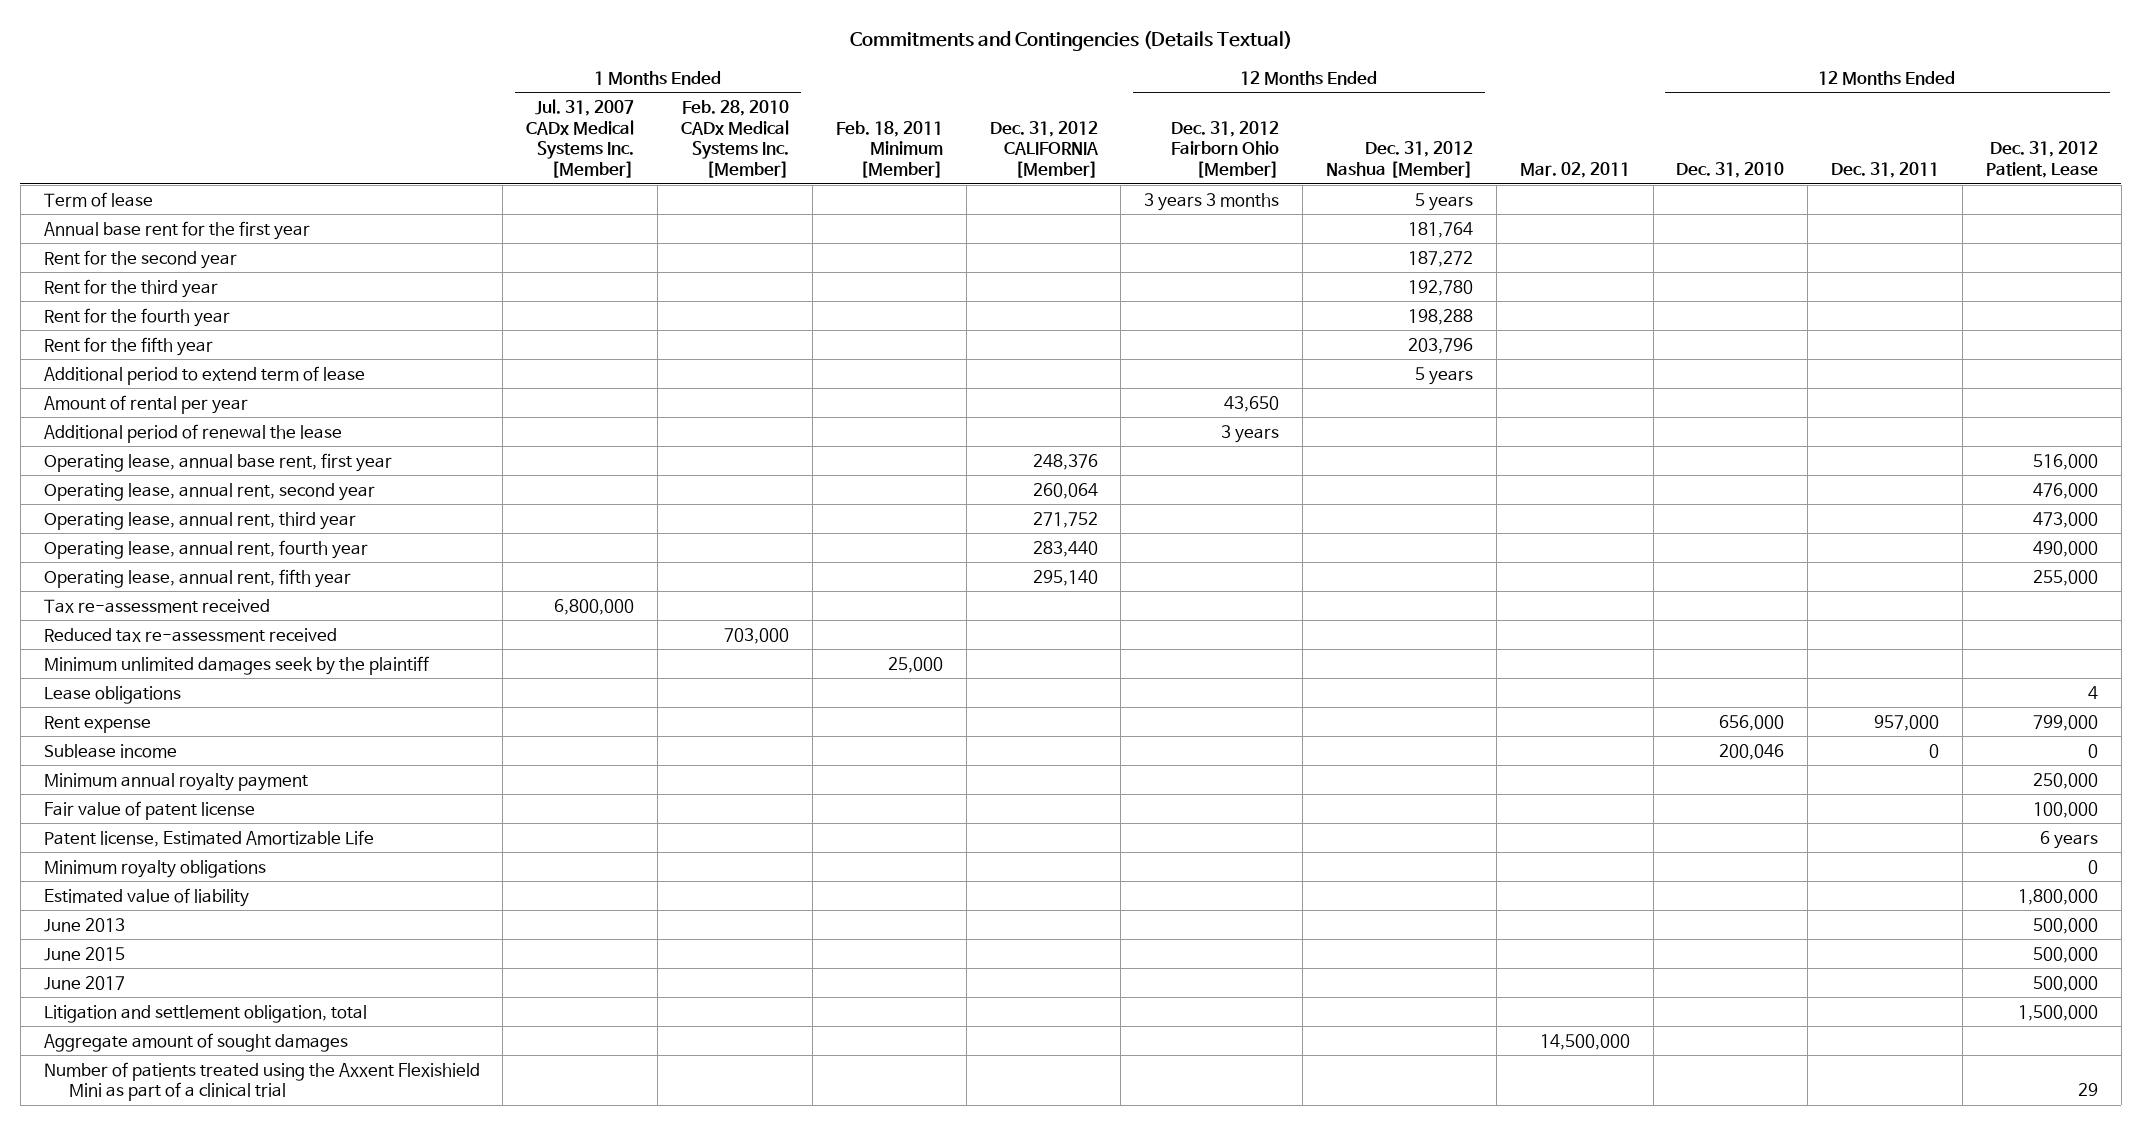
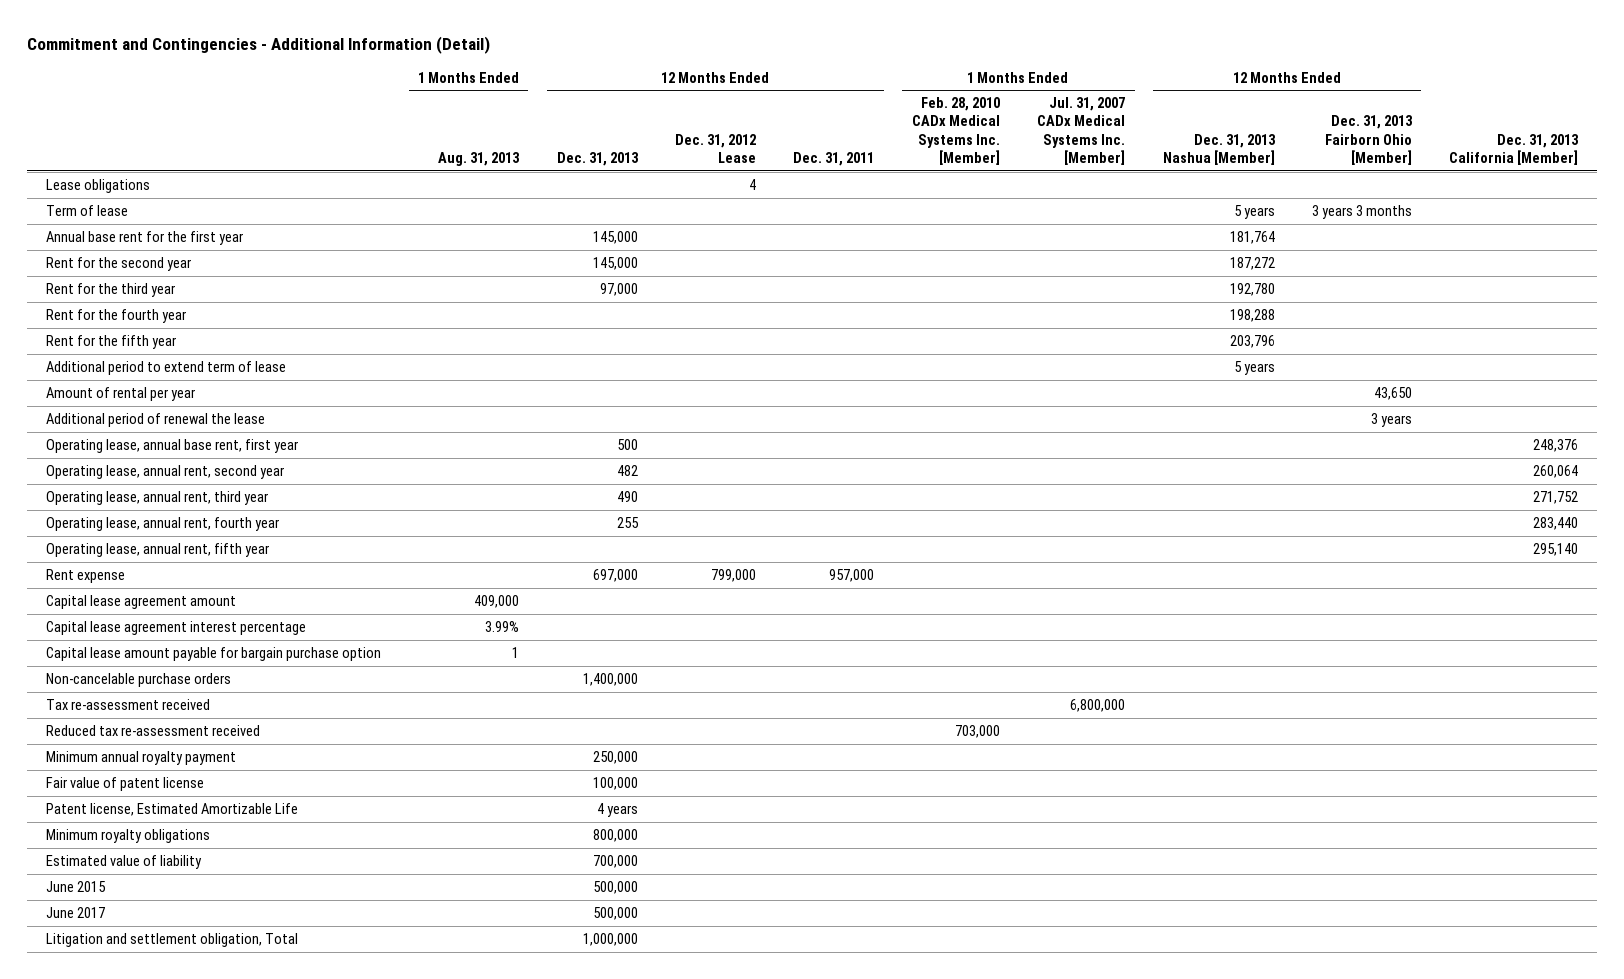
- Commitments and Contingencies (Details Textual)
+ Commitment and Contingencies - Additional Information (Detail)
- | 1 Months Ended Jul. 31, 2007 CADx Medical Systems Inc. [Member] | 1 Months Ended Feb. 28, 2010 CADx Medical Systems Inc. [Member] | Feb. 18, 2011 Minimum [Member] | Dec. 31, 2012 CALIFORNIA [Member] | 12 Months Ended Dec. 31, 2012 Fairborn Ohio [Member] | 12 Months Ended Dec. 31, 2012 Nashua [Member] | Mar. 02, 2011 | 12 Months Ended Dec. 31, 2010 | 12 Months Ended Dec. 31, 2011 | 12 Months Ended Dec. 31, 2012 Patient, Lease
+ | 1 Months Ended Aug. 31, 2013 | 12 Months Ended Dec. 31, 2013 | 12 Months Ended Dec. 31, 2012 Lease | 12 Months Ended Dec. 31, 2011 | 1 Months Ended Feb. 28, 2010 CADx Medical Systems Inc. [Member] | 1 Months Ended Jul. 31, 2007 CADx Medical Systems Inc. [Member] | 12 Months Ended Dec. 31, 2013 Nashua [Member] | 12 Months Ended Dec. 31, 2013 Fairborn Ohio [Member] | Dec. 31, 2013 California [Member]
moved up: Lease obligations | | | 4 | | | | | |
moved up: Rent expense | | 697,000 | 799,000 | 957,000 | | | | |
+ Capital lease agreement amount | 409,000 | | | | | | | |
+ Capital lease agreement interest percentage | 3.99% | | | | | | | |
+ Capital lease amount payable for bargain purchase option | 1 | | | | | | | |
+ Non-cancelable purchase orders | | 1,400,000 | | | | | | |
- Minimum unlimited damages seek by the plaintiff | | | 25,000 | | | | | | |
- Sublease income | | | | | | | | 200,046 | 0 | 0
- June 2013 | | | | | | | | | | 500,000
- Litigation and settlement obligation, total | | | | | | | | | | 1,500,000
- Aggregate amount of sought damages | | | | | | | 14,500,000 | | |
- Number of patients treated using the Axxent Flexishield Mini as part of a clinical trial | | | | | | | | | | 29
+ Litigation and settlement obligation, Total | | 1,000,000 | | | | | | |

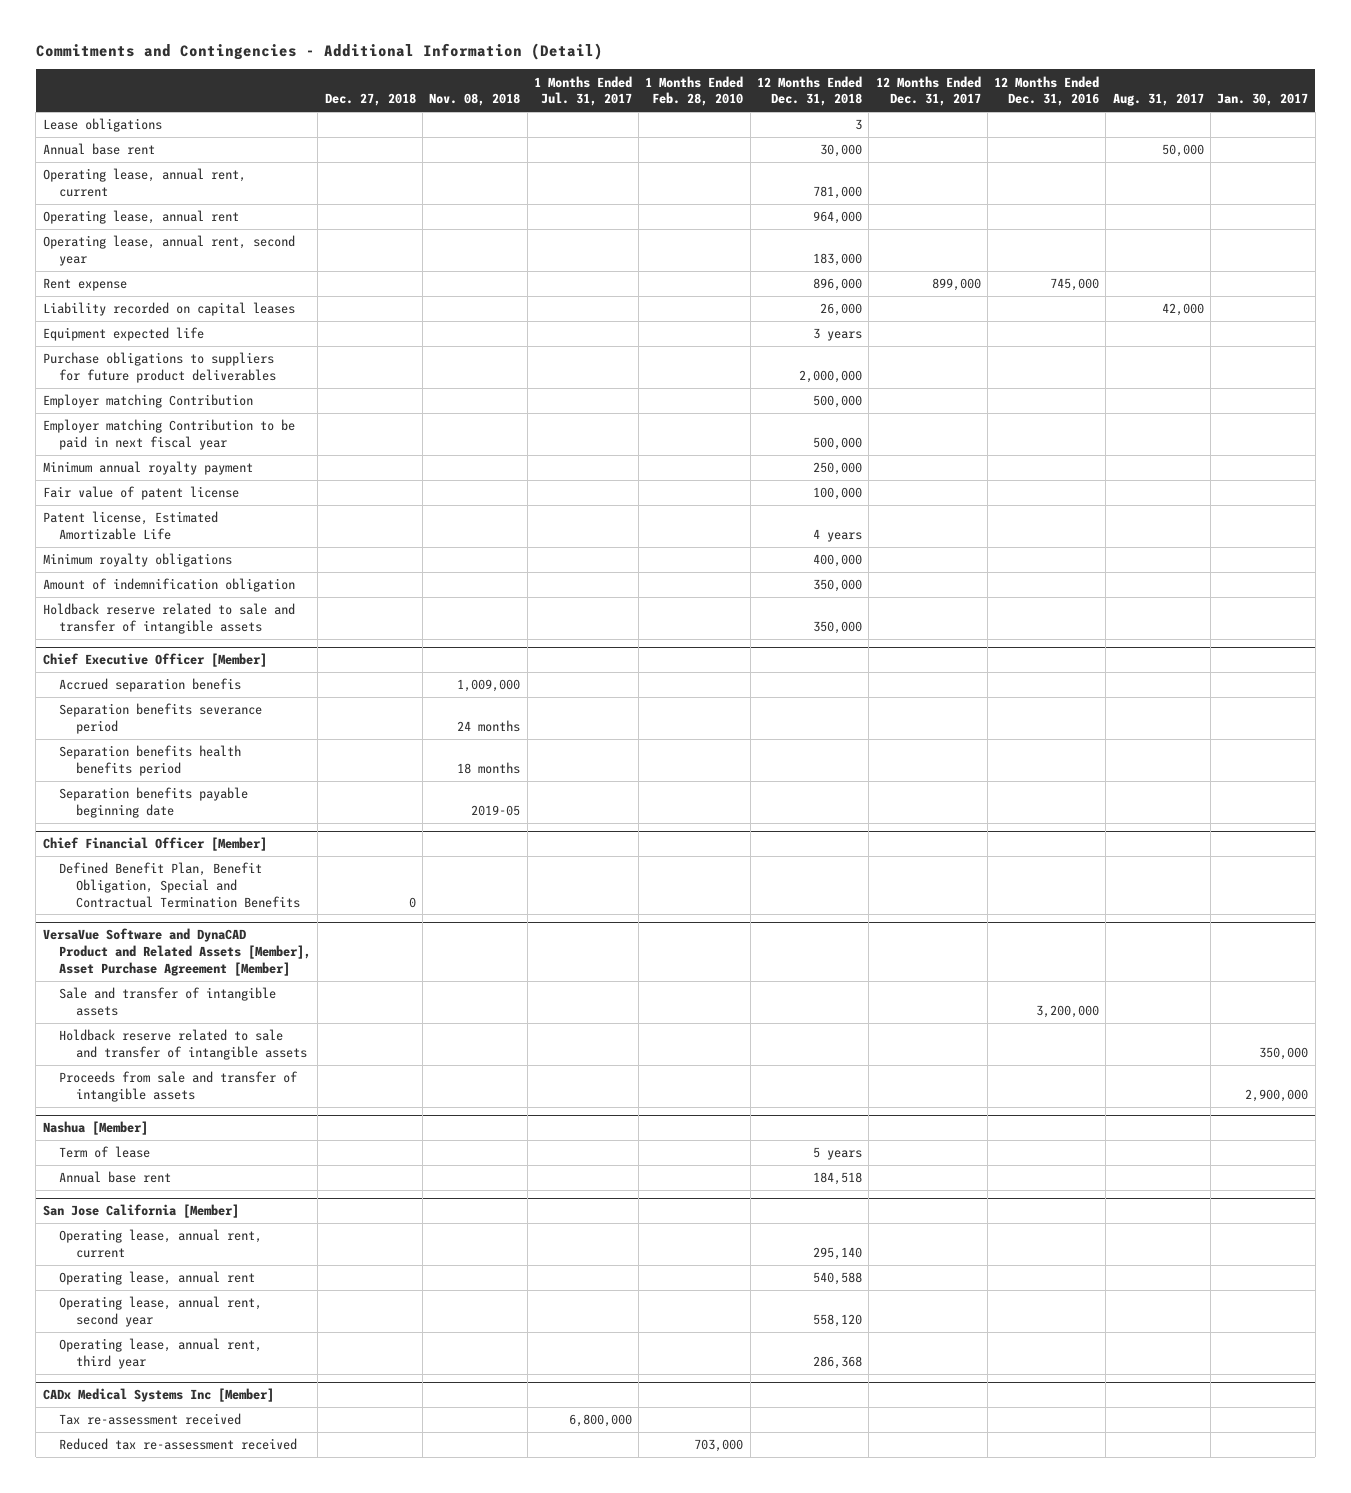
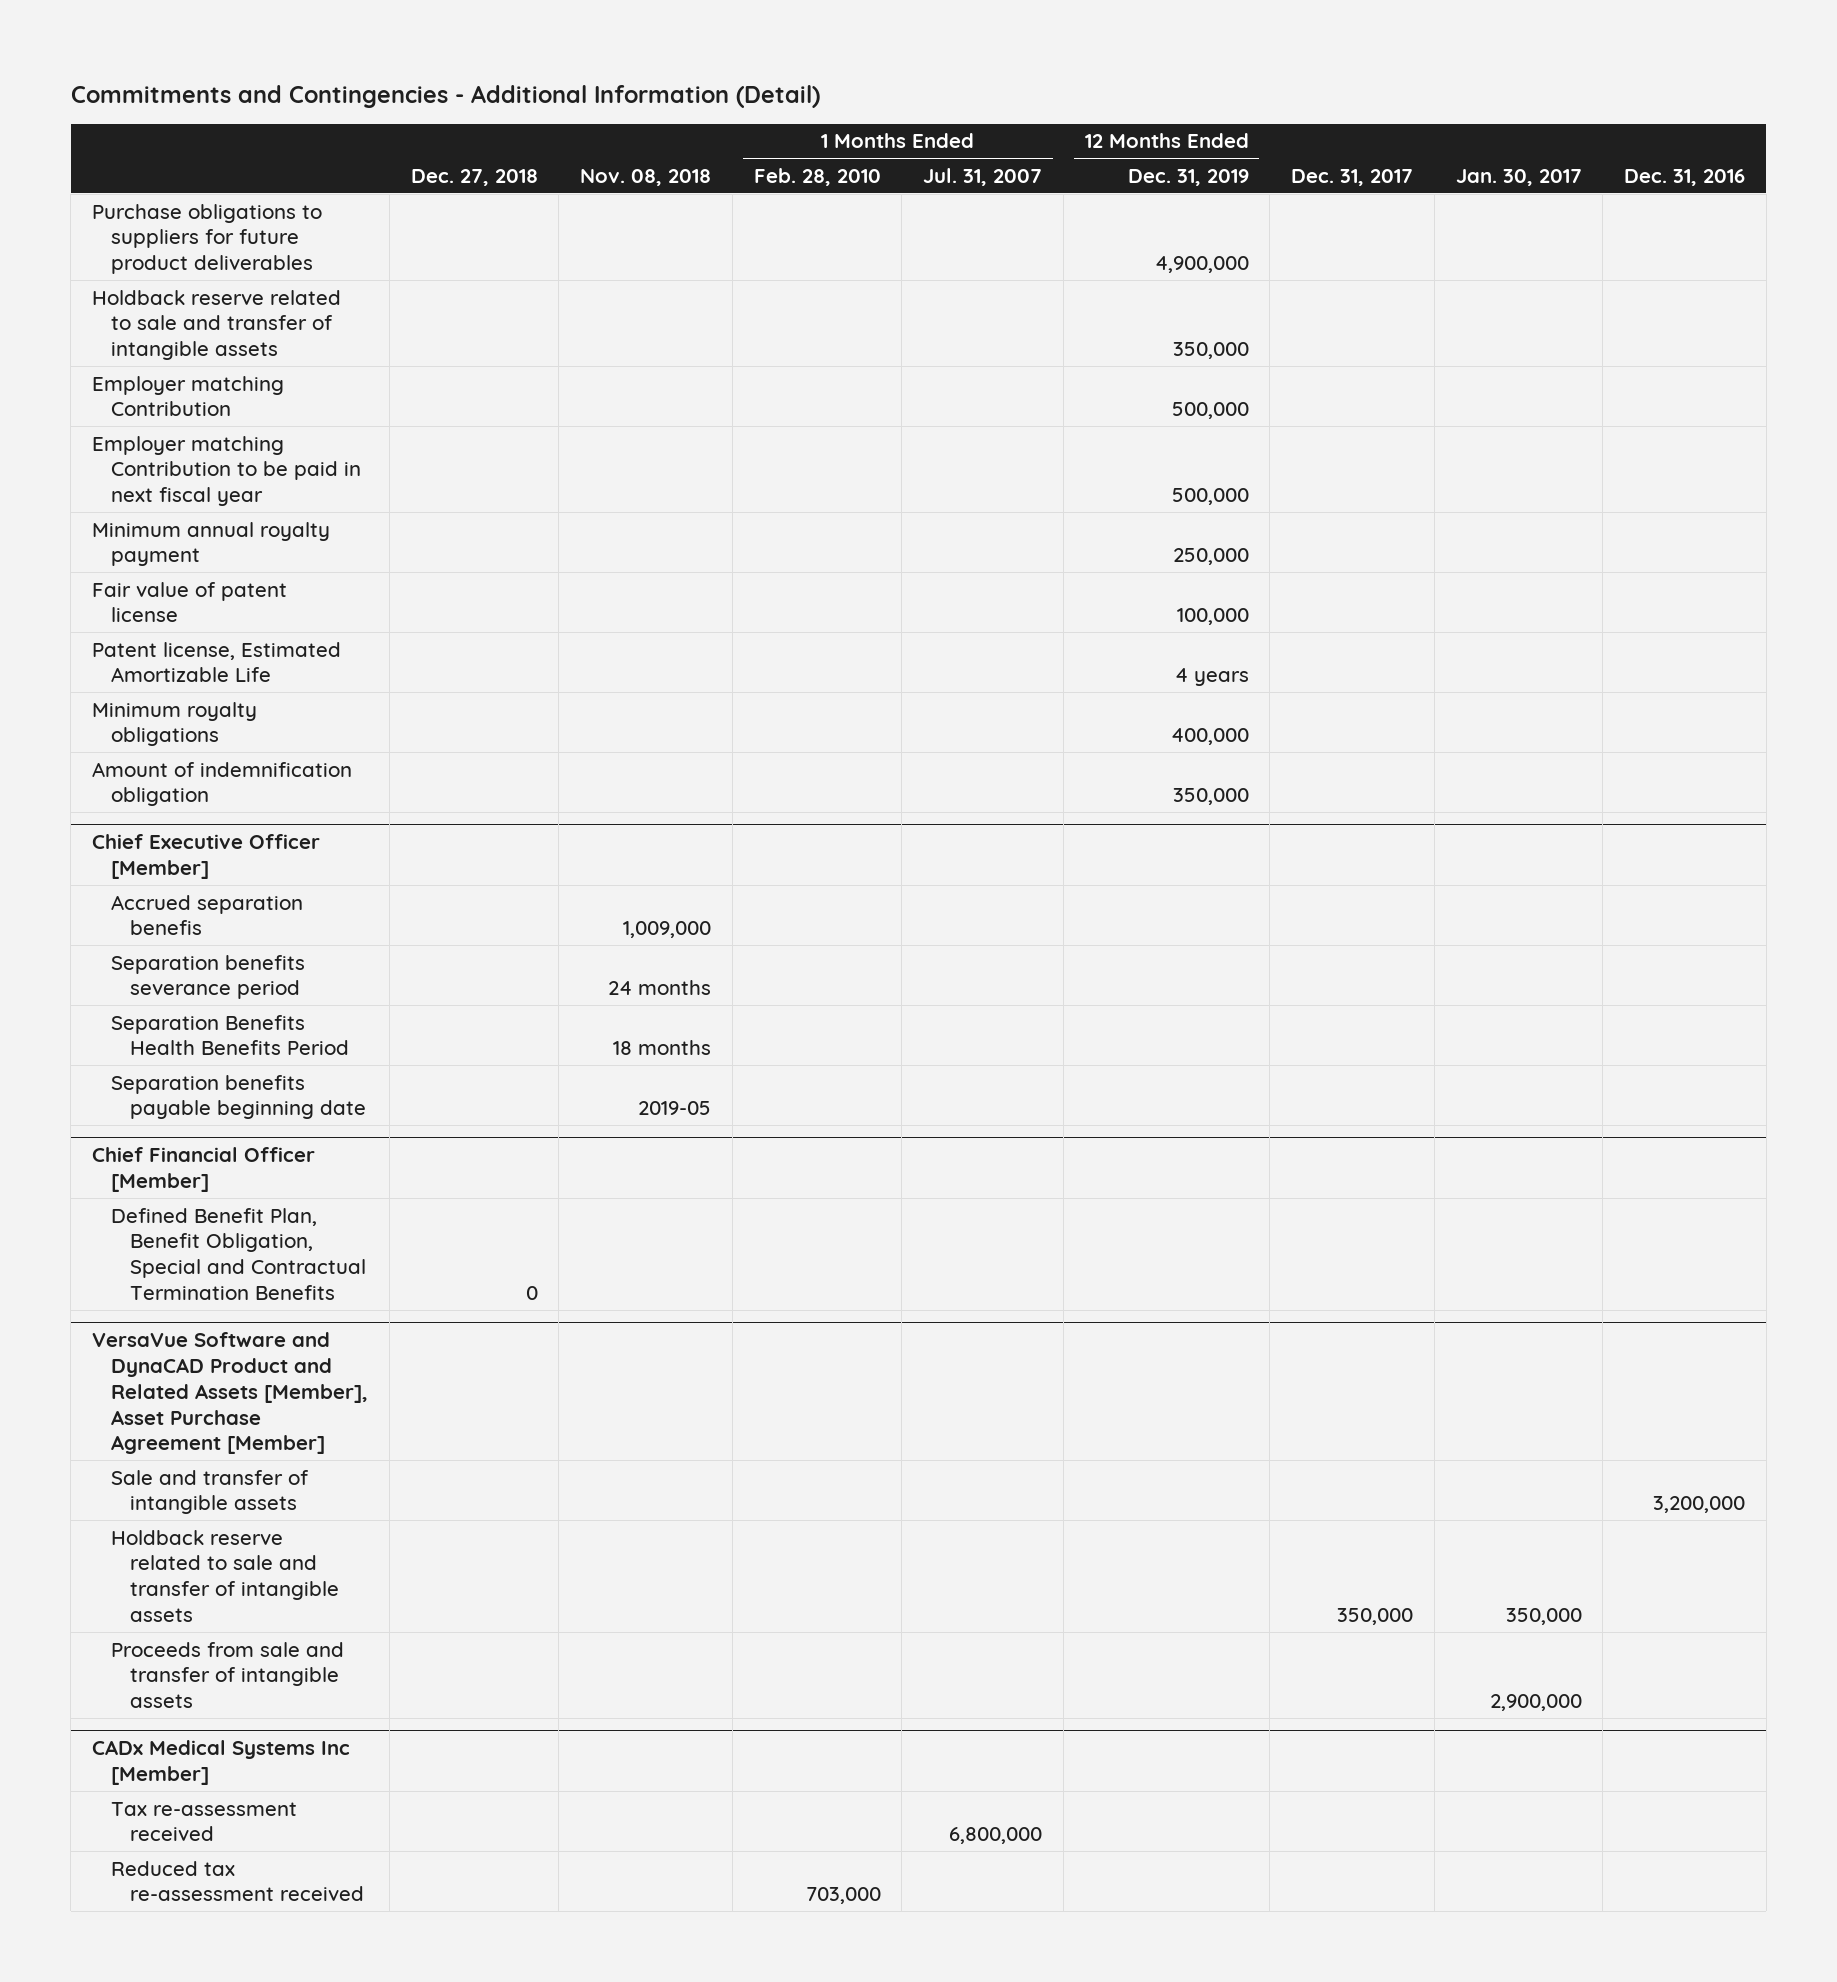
- | Dec. 27, 2018 | Nov. 08, 2018 | 1 Months Ended Jul. 31, 2017 | 1 Months Ended Feb. 28, 2010 | 12 Months Ended Dec. 31, 2018 | 12 Months Ended Dec. 31, 2017 | 12 Months Ended Dec. 31, 2016 | Aug. 31, 2017 | Jan. 30, 2017
+ | Dec. 27, 2018 | Nov. 08, 2018 | 1 Months Ended Feb. 28, 2010 | 1 Months Ended Jul. 31, 2007 | 12 Months Ended Dec. 31, 2019 | Dec. 31, 2017 | Jan. 30, 2017 | Dec. 31, 2016
- Lease obligations | | | | | 3 | | | |
- Annual base rent | | | | | 30,000 | | | 50,000 |
- Operating lease, annual rent, current | | | | | 781,000 | | | |
- Operating lease, annual rent | | | | | 964,000 | | | |
- Operating lease, annual rent, second year | | | | | 183,000 | | | |
- Rent expense | | | | | 896,000 | 899,000 | 745,000 | |
- Liability recorded on capital leases | | | | | 26,000 | | | 42,000 |
- Equipment expected life | | | | | 3 years | | | |
moved up: Holdback reserve related to sale and transfer of intangible assets | | | | | 350,000 | | |
@ Chief Executive Officer [Member]
- Separation benefits health benefits period | | 18 months | | | | | | |
+ Separation Benefits Health Benefits Period | | 18 months | | | | | |
- Nashua [Member]
- Term of lease | | | | | 5 years | | | |
- Annual base rent | | | | | 184,518 | | | |
- San Jose California [Member]
- Operating lease, annual rent, current | | | | | 295,140 | | | |
- Operating lease, annual rent | | | | | 540,588 | | | |
- Operating lease, annual rent, second year | | | | | 558,120 | | | |
- Operating lease, annual rent, third year | | | | | 286,368 | | | |

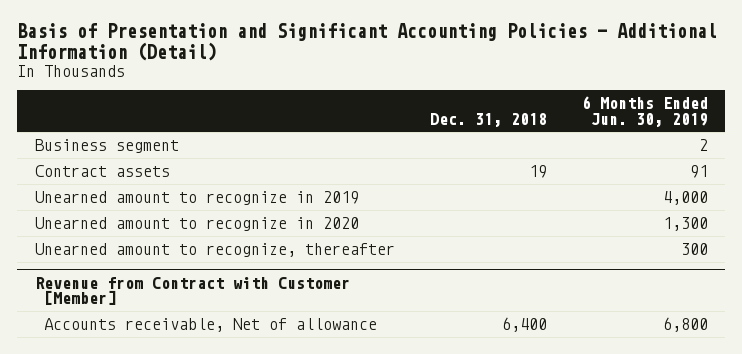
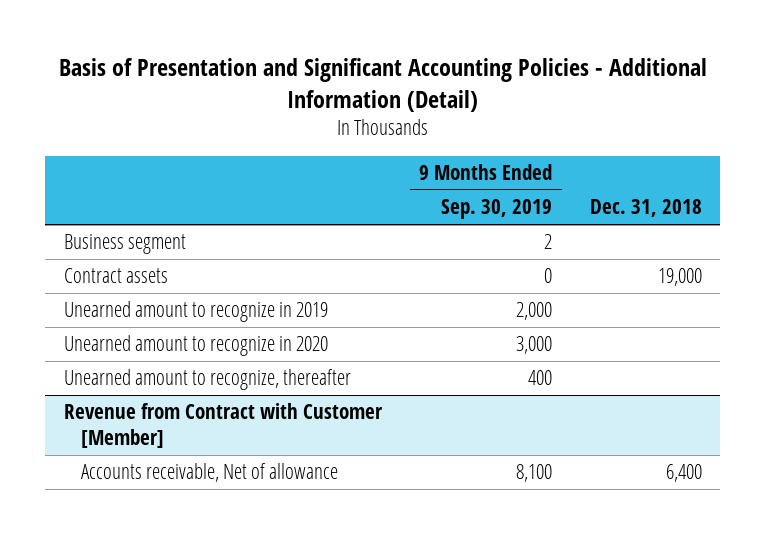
- | Dec. 31, 2018 | 6 Months Ended Jun. 30, 2019
+ | 9 Months Ended Sep. 30, 2019 | Dec. 31, 2018
- Contract assets | 19 | 91
+ Contract assets | 0 | 19,000

